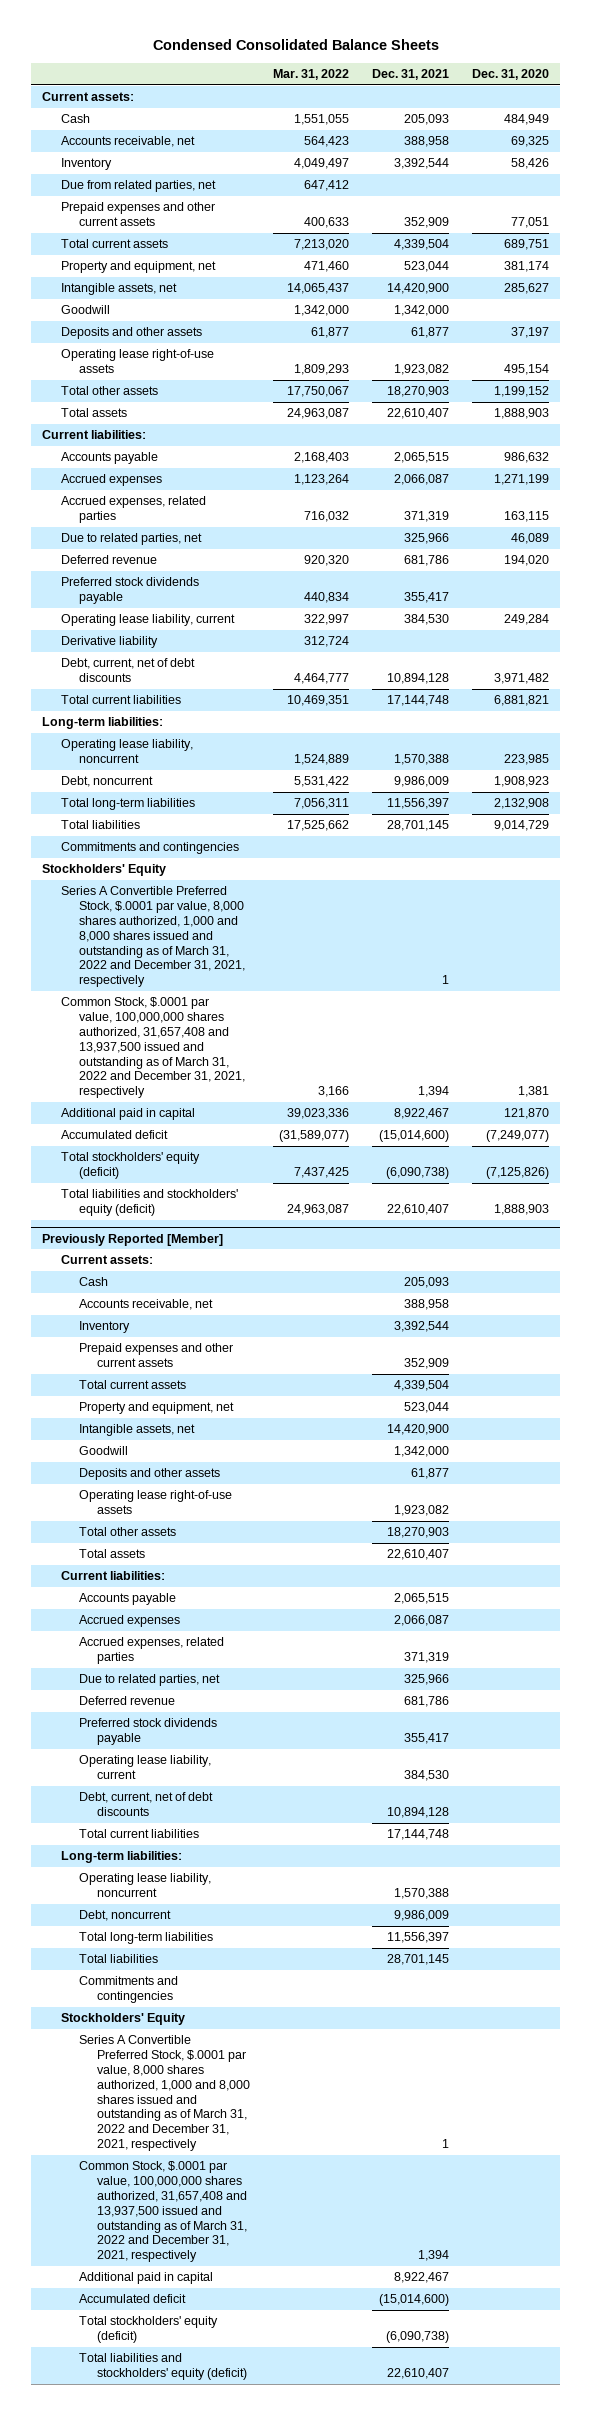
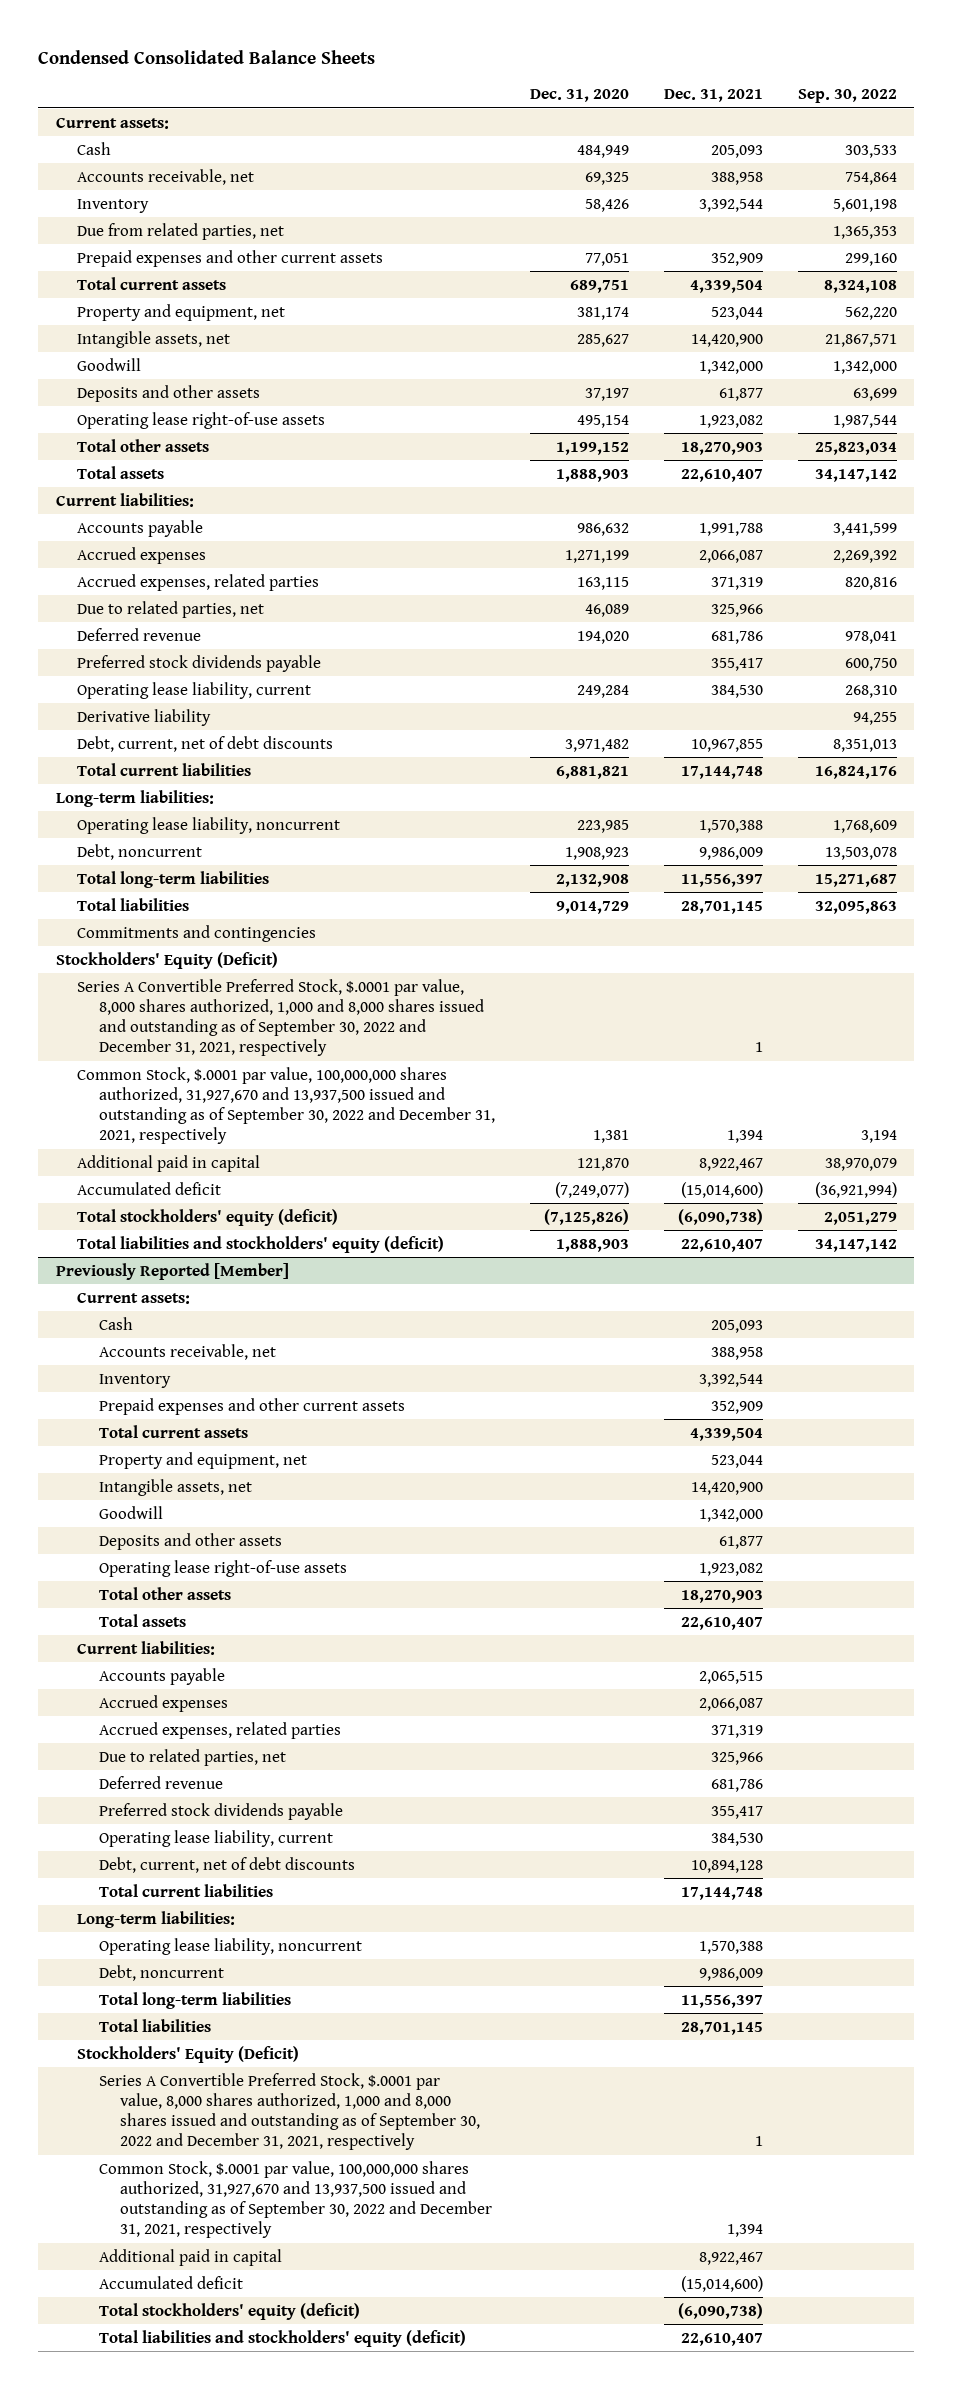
- | Mar. 31, 2022 | Dec. 31, 2021 | Dec. 31, 2020
+ | Dec. 31, 2020 | Dec. 31, 2021 | Sep. 30, 2022
- Accounts payable | 2,168,403 | 2,065,515 | 986,632
+ Accounts payable | 986,632 | 1,991,788 | 3,441,599
- Debt, current, net of debt discounts | 4,464,777 | 10,894,128 | 3,971,482
+ Debt, current, net of debt discounts | 3,971,482 | 10,967,855 | 8,351,013
- Stockholders' Equity
- Series A Convertible Preferred Stock, $.0001 par value, 8,000 shares authorized, 1,000 and 8,000 shares issued and outstanding as of March 31, 2022 and December 31, 2021, respectively | | 1 |
- Common Stock, $.0001 par value, 100,000,000 shares authorized, 31,657,408 and 13,937,500 issued and outstanding as of March 31, 2022 and December 31, 2021, respectively | 3,166 | 1,394 | 1,381
+ Stockholders' Equity (Deficit)
+ Series A Convertible Preferred Stock, $.0001 par value, 8,000 shares authorized, 1,000 and 8,000 shares issued and outstanding as of September 30, 2022 and December 31, 2021, respectively | | 1 |
+ Common Stock, $.0001 par value, 100,000,000 shares authorized, 31,927,670 and 13,937,500 issued and outstanding as of September 30, 2022 and December 31, 2021, respectively | 1,381 | 1,394 | 3,194
@ Previously Reported [Member]
- Commitments and contingencies
- Stockholders' Equity
- Series A Convertible Preferred Stock, $.0001 par value, 8,000 shares authorized, 1,000 and 8,000 shares issued and outstanding as of March 31, 2022 and December 31, 2021, respectively | | 1 |
- Common Stock, $.0001 par value, 100,000,000 shares authorized, 31,657,408 and 13,937,500 issued and outstanding as of March 31, 2022 and December 31, 2021, respectively | | 1,394 |
+ Stockholders' Equity (Deficit)
+ Series A Convertible Preferred Stock, $.0001 par value, 8,000 shares authorized, 1,000 and 8,000 shares issued and outstanding as of September 30, 2022 and December 31, 2021, respectively | | 1 |
+ Common Stock, $.0001 par value, 100,000,000 shares authorized, 31,927,670 and 13,937,500 issued and outstanding as of September 30, 2022 and December 31, 2021, respectively | | 1,394 |

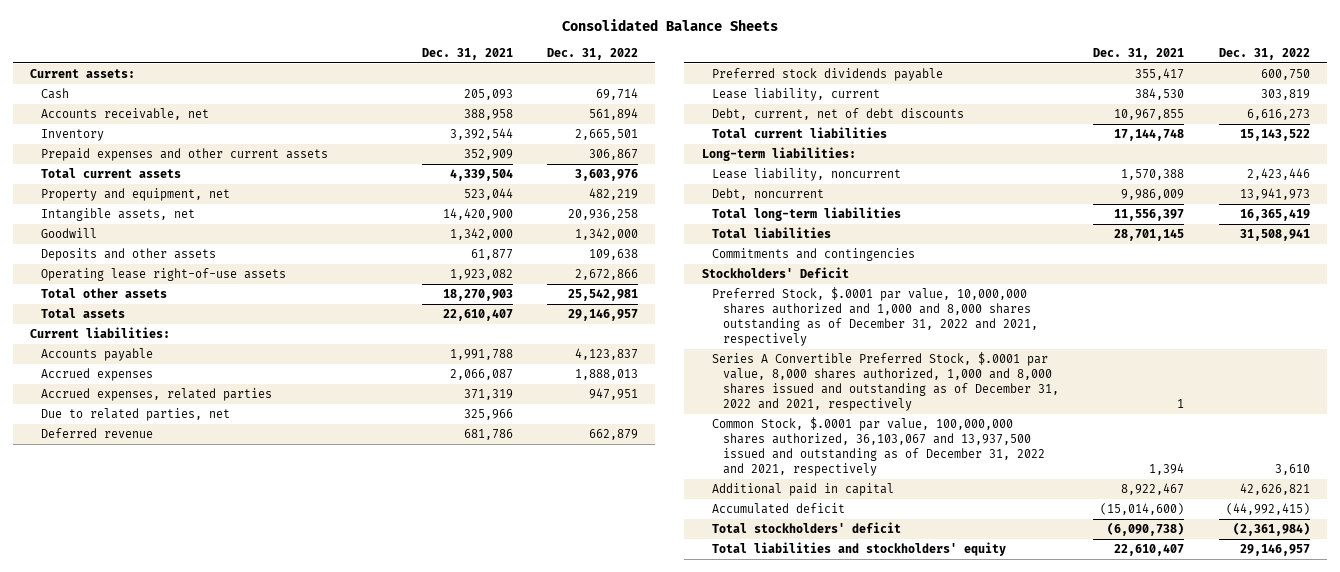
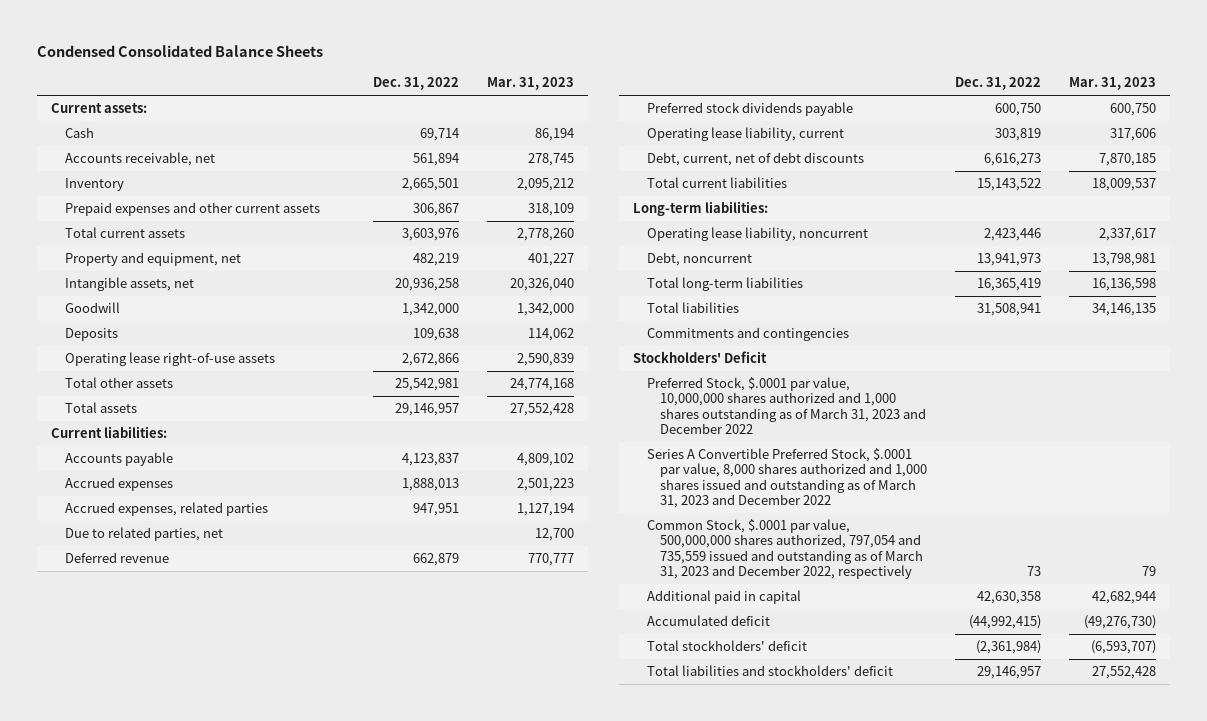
- Consolidated Balance Sheets
+ Condensed Consolidated Balance Sheets
- | Dec. 31, 2021 | Dec. 31, 2022
+ | Dec. 31, 2022 | Mar. 31, 2023
- Deposits and other assets | 61,877 | 109,638
+ Deposits | 109,638 | 114,062
- Lease liability, current | 384,530 | 303,819
+ Operating lease liability, current | 303,819 | 317,606
- Lease liability, noncurrent | 1,570,388 | 2,423,446
+ Operating lease liability, noncurrent | 2,423,446 | 2,337,617
- Preferred Stock, $.0001 par value, 10,000,000 shares authorized and 1,000 and 8,000 shares outstanding as of December 31, 2022 and 2021, respectively
- Series A Convertible Preferred Stock, $.0001 par value, 8,000 shares authorized, 1,000 and 8,000 shares issued and outstanding as of December 31, 2022 and 2021, respectively | 1 |
- Common Stock, $.0001 par value, 100,000,000 shares authorized, 36,103,067 and 13,937,500 issued and outstanding as of December 31, 2022 and 2021, respectively | 1,394 | 3,610
- Additional paid in capital | 8,922,467 | 42,626,821
+ Preferred Stock, $.0001 par value, 10,000,000 shares authorized and 1,000 shares outstanding as of March 31, 2023 and December 2022
+ Series A Convertible Preferred Stock, $.0001 par value, 8,000 shares authorized and 1,000 shares issued and outstanding as of March 31, 2023 and December 2022
+ Common Stock, $.0001 par value, 500,000,000 shares authorized, 797,054 and 735,559 issued and outstanding as of March 31, 2023 and December 2022, respectively | 73 | 79
+ Additional paid in capital | 42,630,358 | 42,682,944
- Total liabilities and stockholders' equity | 22,610,407 | 29,146,957
+ Total liabilities and stockholders' deficit | 29,146,957 | 27,552,428

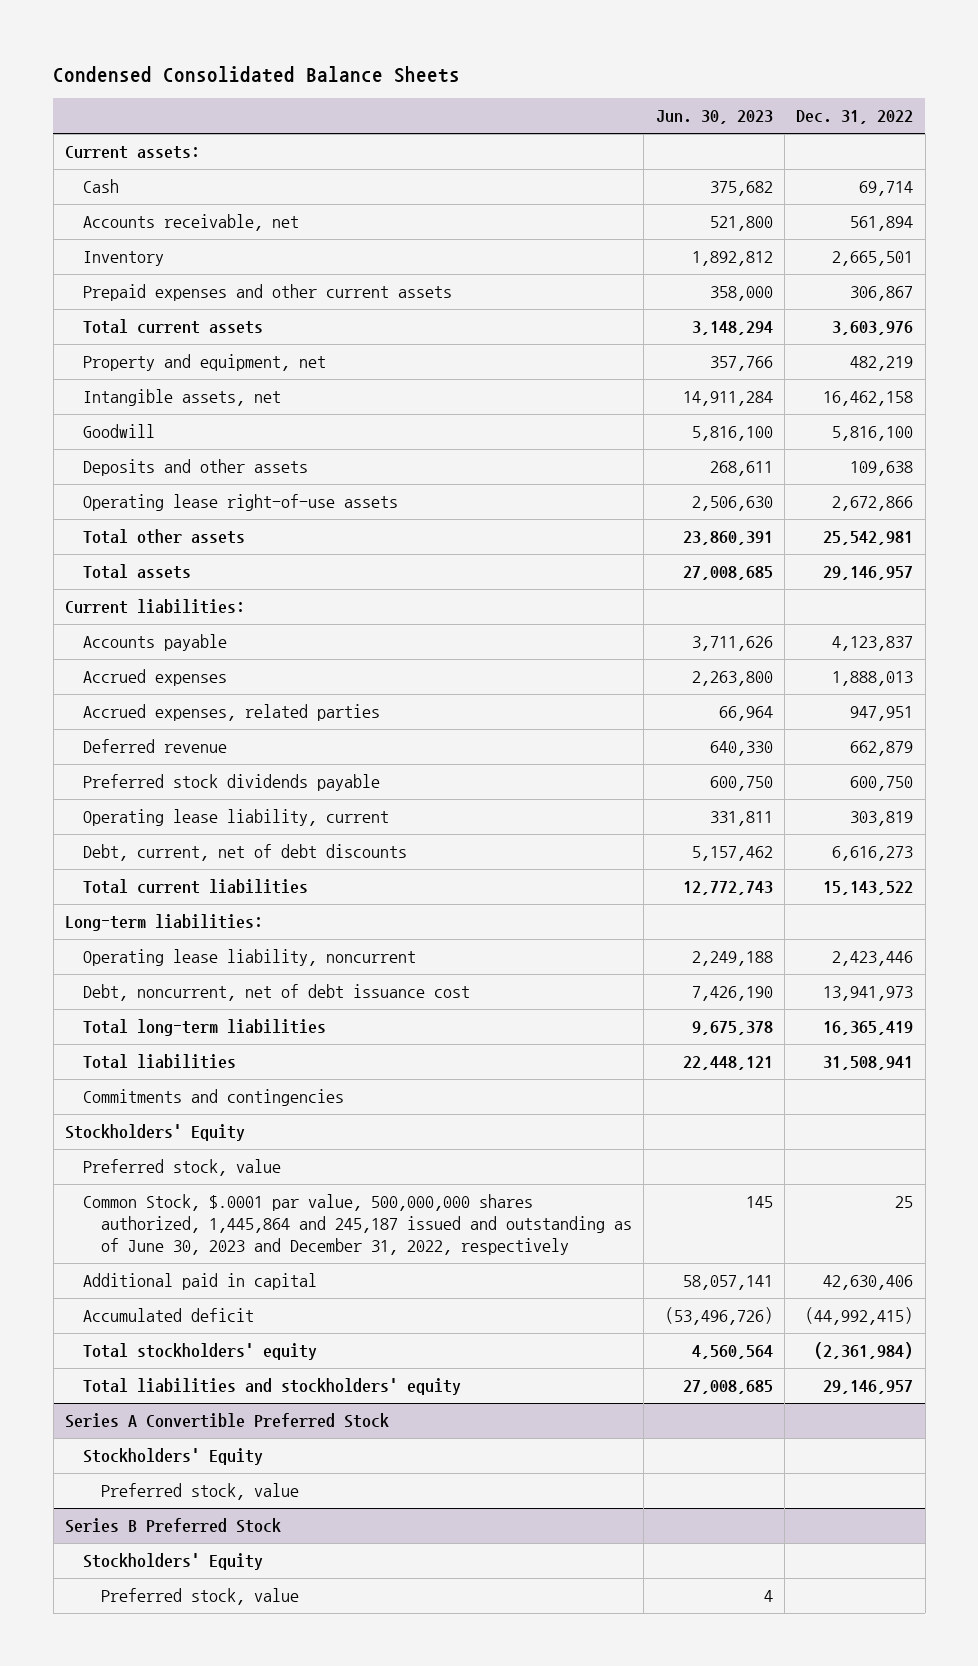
- | Dec. 31, 2022 | Mar. 31, 2023
+ | Jun. 30, 2023 | Dec. 31, 2022
- Intangible assets, net | 20,936,258 | 20,326,040
- Goodwill | 1,342,000 | 1,342,000
- Deposits | 109,638 | 114,062
+ Intangible assets, net | 14,911,284 | 16,462,158
+ Goodwill | 5,816,100 | 5,816,100
+ Deposits and other assets | 268,611 | 109,638
- Due to related parties, net | | 12,700
- Debt, noncurrent | 13,941,973 | 13,798,981
+ Debt, noncurrent, net of debt issuance cost | 7,426,190 | 13,941,973
- Stockholders' Deficit
- Preferred Stock, $.0001 par value, 10,000,000 shares authorized and 1,000 shares outstanding as of March 31, 2023 and December 2022
- Series A Convertible Preferred Stock, $.0001 par value, 8,000 shares authorized and 1,000 shares issued and outstanding as of March 31, 2023 and December 2022
- Common Stock, $.0001 par value, 500,000,000 shares authorized, 797,054 and 735,559 issued and outstanding as of March 31, 2023 and December 2022, respectively | 73 | 79
- Additional paid in capital | 42,630,358 | 42,682,944
+ Stockholders' Equity
+ Preferred stock, value
+ Common Stock, $.0001 par value, 500,000,000 shares authorized, 1,445,864 and 245,187 issued and outstanding as of June 30, 2023 and December 31, 2022, respectively | 145 | 25
+ Additional paid in capital | 58,057,141 | 42,630,406
- Total stockholders' deficit | (2,361,984) | (6,593,707)
- Total liabilities and stockholders' deficit | 29,146,957 | 27,552,428
+ Total stockholders' equity | 4,560,564 | (2,361,984)
+ Total liabilities and stockholders' equity | 27,008,685 | 29,146,957
+ Series A Convertible Preferred Stock
+ Stockholders' Equity
+ Preferred stock, value
+ Series B Preferred Stock
+ Stockholders' Equity
+ Preferred stock, value | 4 |

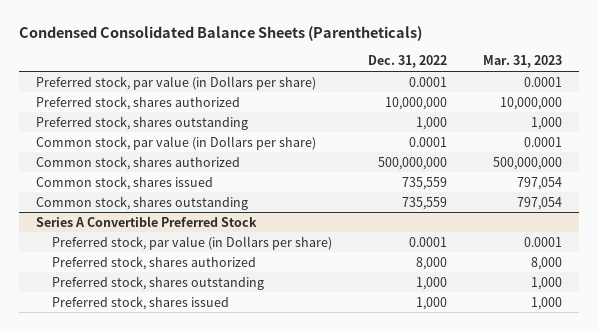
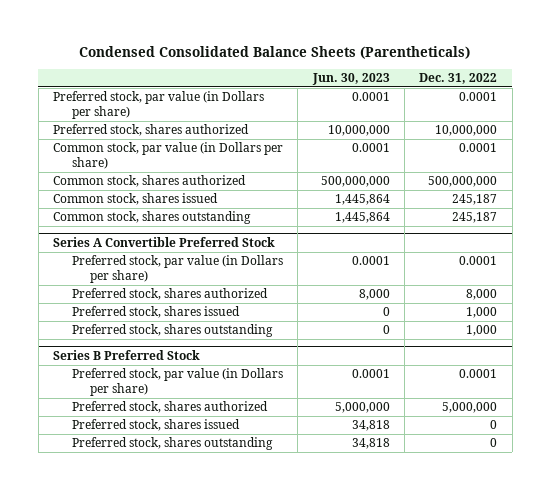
- | Dec. 31, 2022 | Mar. 31, 2023
+ | Jun. 30, 2023 | Dec. 31, 2022
- Preferred stock, shares outstanding | 1,000 | 1,000
- Common stock, shares issued | 735,559 | 797,054
- Common stock, shares outstanding | 735,559 | 797,054
+ Common stock, shares issued | 1,445,864 | 245,187
+ Common stock, shares outstanding | 1,445,864 | 245,187
@ Series A Convertible Preferred Stock
moved down: Preferred stock, shares outstanding | 0 | 1,000
+ Series B Preferred Stock
+ Preferred stock, par value (in Dollars per share) | 0.0001 | 0.0001
+ Preferred stock, shares authorized | 5,000,000 | 5,000,000
+ Preferred stock, shares issued | 34,818 | 0
+ Preferred stock, shares outstanding | 34,818 | 0

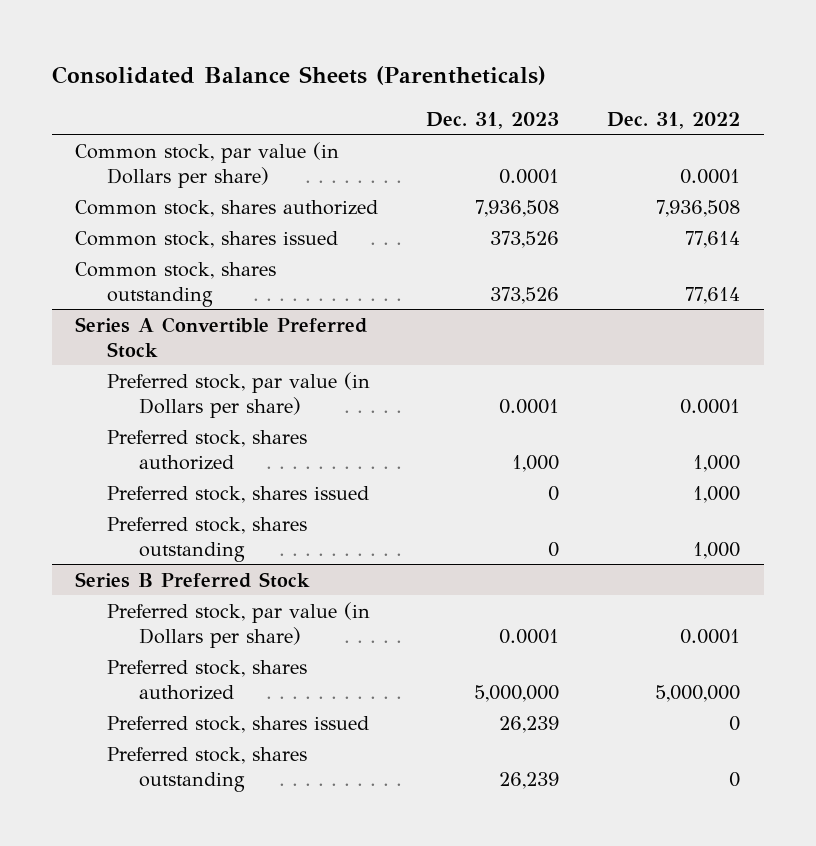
- Condensed Consolidated Balance Sheets (Parentheticals)
+ Consolidated Balance Sheets (Parentheticals)
- | Jun. 30, 2023 | Dec. 31, 2022
+ | Dec. 31, 2023 | Dec. 31, 2022
- Preferred stock, par value (in Dollars per share) | 0.0001 | 0.0001
- Preferred stock, shares authorized | 10,000,000 | 10,000,000
- Common stock, shares authorized | 500,000,000 | 500,000,000
- Common stock, shares issued | 1,445,864 | 245,187
- Common stock, shares outstanding | 1,445,864 | 245,187
+ Common stock, shares authorized | 7,936,508 | 7,936,508
+ Common stock, shares issued | 373,526 | 77,614
+ Common stock, shares outstanding | 373,526 | 77,614
@ Series A Convertible Preferred Stock
- Preferred stock, shares authorized | 8,000 | 8,000
+ Preferred stock, shares authorized | 1,000 | 1,000

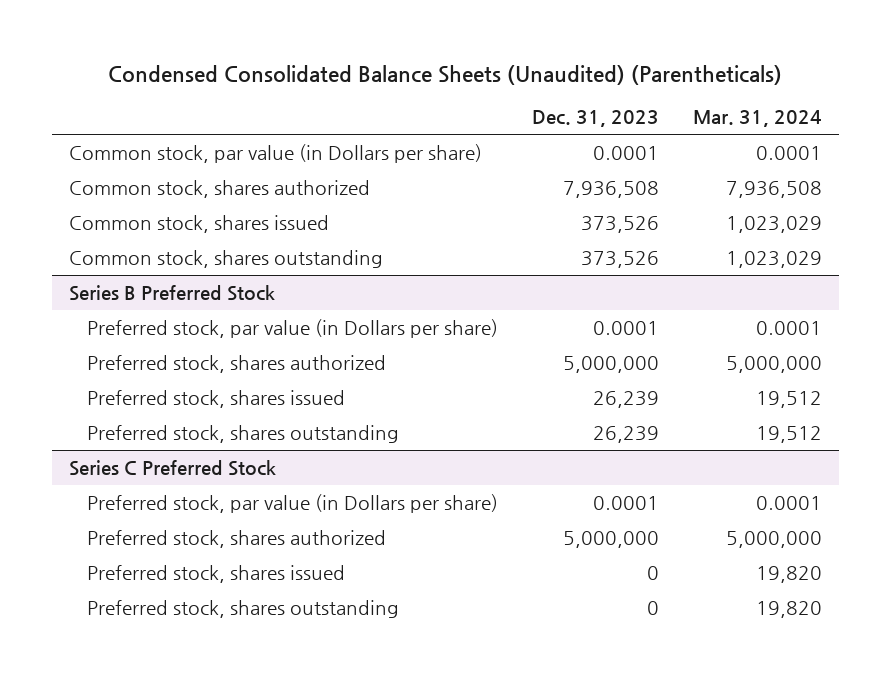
- Consolidated Balance Sheets (Parentheticals)
+ Condensed Consolidated Balance Sheets (Unaudited) (Parentheticals)
- | Dec. 31, 2023 | Dec. 31, 2022
+ | Dec. 31, 2023 | Mar. 31, 2024
- Series A Convertible Preferred Stock
- Preferred stock, par value (in Dollars per share) | 0.0001 | 0.0001
- Preferred stock, shares authorized | 1,000 | 1,000
- Preferred stock, shares issued | 0 | 1,000
- Preferred stock, shares outstanding | 0 | 1,000
+ Series C Preferred Stock
+ Preferred stock, par value (in Dollars per share) | 0.0001 | 0.0001
+ Preferred stock, shares authorized | 5,000,000 | 5,000,000
+ Preferred stock, shares issued | 0 | 19,820
+ Preferred stock, shares outstanding | 0 | 19,820

